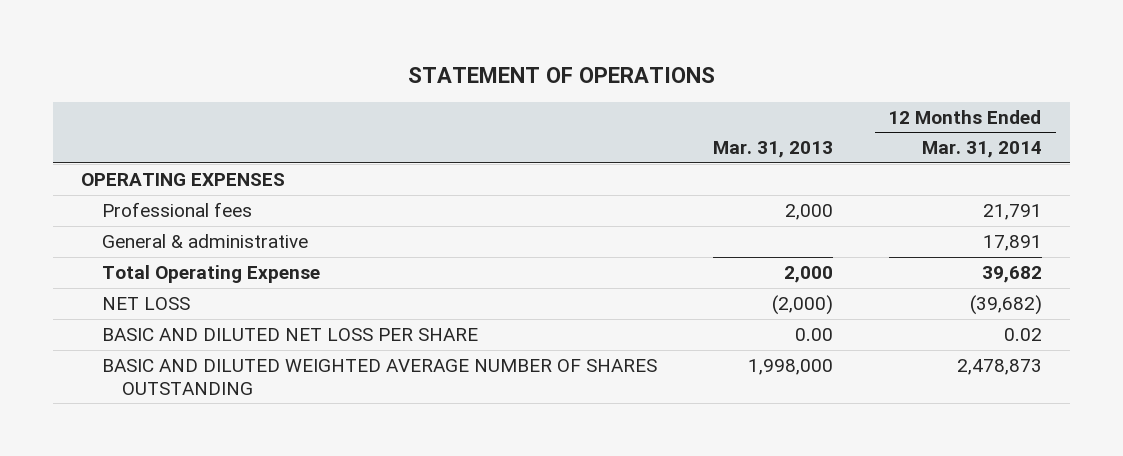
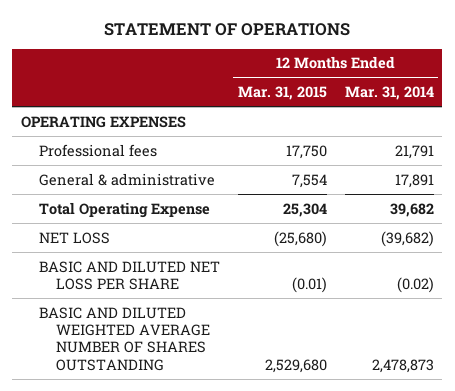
- | Mar. 31, 2013 | 12 Months Ended Mar. 31, 2014
+ | 12 Months Ended Mar. 31, 2015 | 12 Months Ended Mar. 31, 2014
- BASIC AND DILUTED NET LOSS PER SHARE | 0.00 | 0.02
+ BASIC AND DILUTED NET LOSS PER SHARE | (0.01) | (0.02)

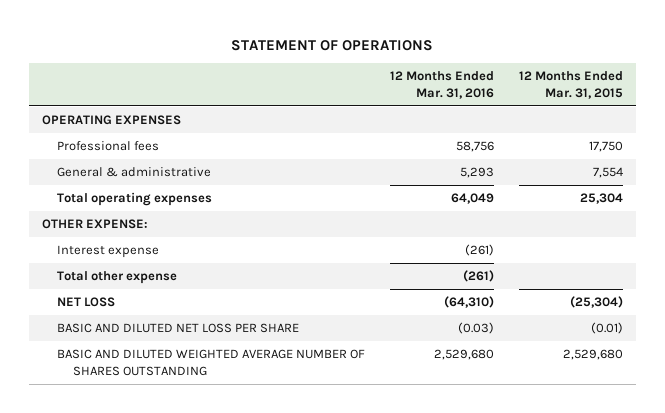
- | 12 Months Ended Mar. 31, 2015 | 12 Months Ended Mar. 31, 2014
+ | 12 Months Ended Mar. 31, 2016 | 12 Months Ended Mar. 31, 2015
- Total Operating Expense | 25,304 | 39,682
- NET LOSS | (25,680) | (39,682)
+ Total operating expenses | 64,049 | 25,304
+ OTHER EXPENSE:
+ Interest expense | (261) |
+ Total other expense | (261) |
+ NET LOSS | (64,310) | (25,304)

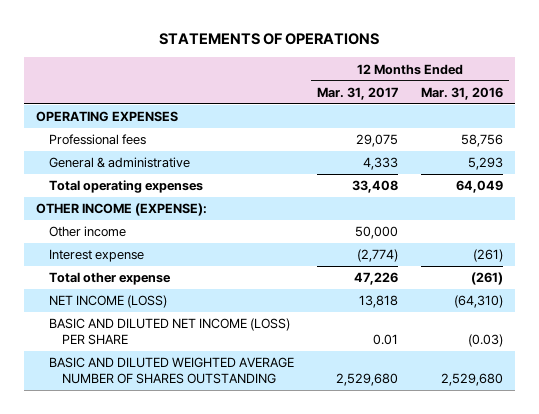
- STATEMENT OF OPERATIONS
+ STATEMENTS OF OPERATIONS
- | 12 Months Ended Mar. 31, 2016 | 12 Months Ended Mar. 31, 2015
+ | 12 Months Ended Mar. 31, 2017 | 12 Months Ended Mar. 31, 2016
- OTHER EXPENSE:
+ OTHER INCOME (EXPENSE):
+ Other income | 50,000 |
- NET LOSS | (64,310) | (25,304)
- BASIC AND DILUTED NET LOSS PER SHARE | (0.03) | (0.01)
+ NET INCOME (LOSS) | 13,818 | (64,310)
+ BASIC AND DILUTED NET INCOME (LOSS) PER SHARE | 0.01 | (0.03)

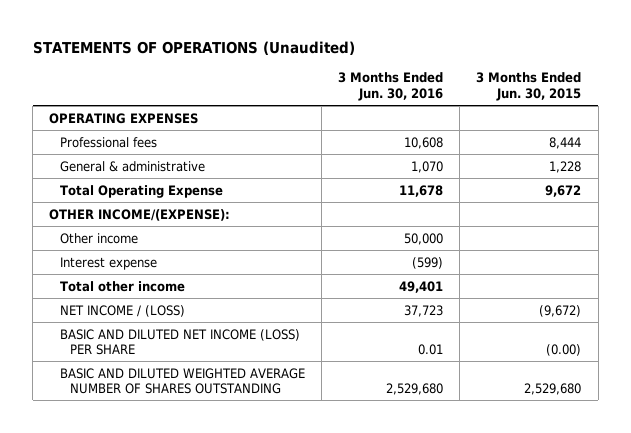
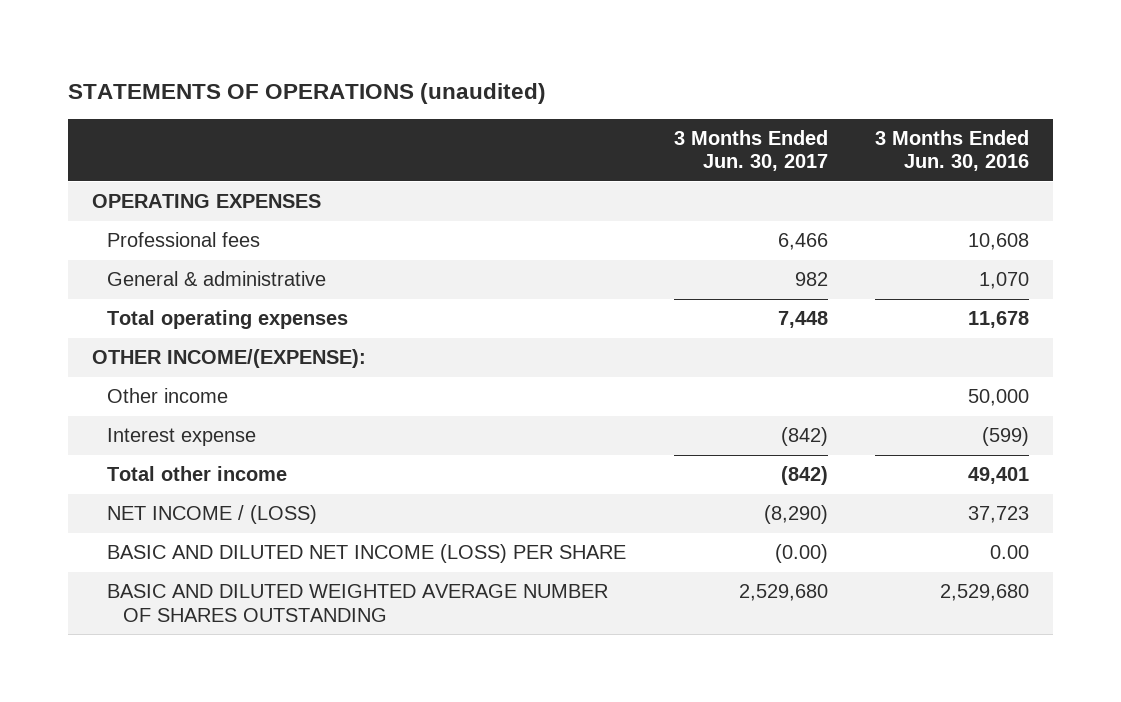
- STATEMENTS OF OPERATIONS (Unaudited)
+ STATEMENTS OF OPERATIONS (unaudited)
- | 3 Months Ended Jun. 30, 2016 | 3 Months Ended Jun. 30, 2015
+ | 3 Months Ended Jun. 30, 2017 | 3 Months Ended Jun. 30, 2016
- Total Operating Expense | 11,678 | 9,672
+ Total operating expenses | 7,448 | 11,678
- BASIC AND DILUTED NET INCOME (LOSS) PER SHARE | 0.01 | (0.00)
+ BASIC AND DILUTED NET INCOME (LOSS) PER SHARE | (0.00) | 0.00

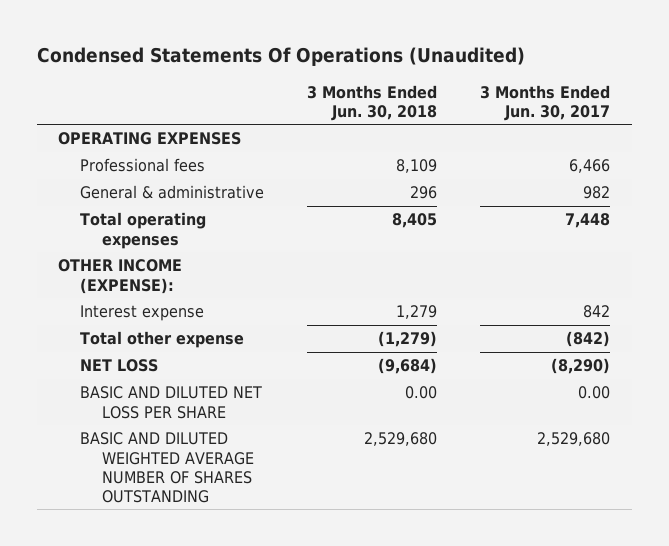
- STATEMENTS OF OPERATIONS (unaudited)
+ Condensed Statements Of Operations (Unaudited)
- | 3 Months Ended Jun. 30, 2017 | 3 Months Ended Jun. 30, 2016
+ | 3 Months Ended Jun. 30, 2018 | 3 Months Ended Jun. 30, 2017
- OTHER INCOME/(EXPENSE):
- Other income | | 50,000
- Interest expense | (842) | (599)
- Total other income | (842) | 49,401
- NET INCOME / (LOSS) | (8,290) | 37,723
- BASIC AND DILUTED NET INCOME (LOSS) PER SHARE | (0.00) | 0.00
+ OTHER INCOME (EXPENSE):
+ Interest expense | 1,279 | 842
+ Total other expense | (1,279) | (842)
+ NET LOSS | (9,684) | (8,290)
+ BASIC AND DILUTED NET LOSS PER SHARE | 0.00 | 0.00

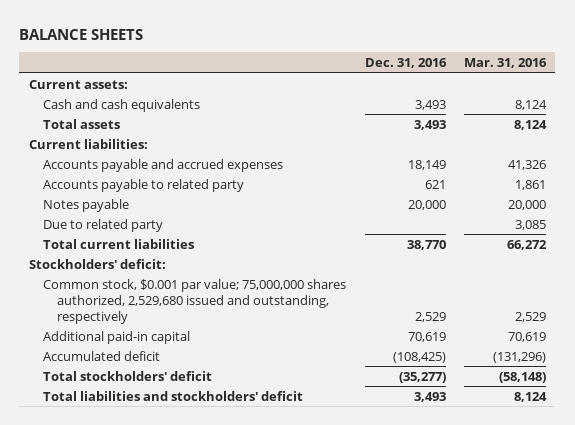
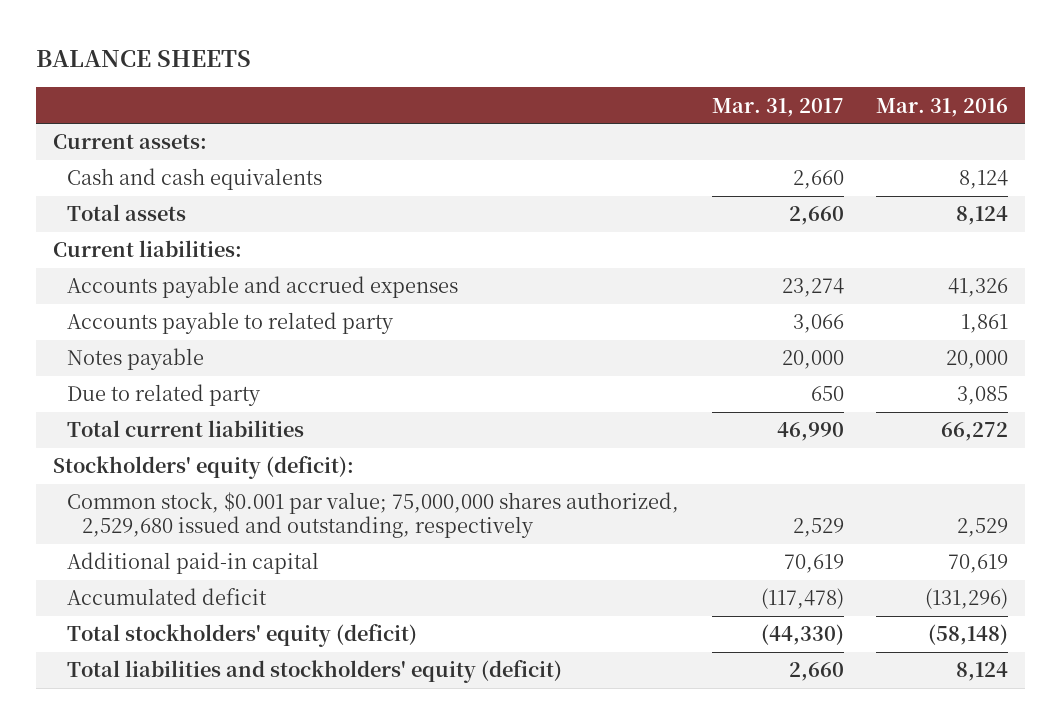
- | Dec. 31, 2016 | Mar. 31, 2016
+ | Mar. 31, 2017 | Mar. 31, 2016
- Stockholders' deficit:
+ Stockholders' equity (deficit):
- Total stockholders' deficit | (35,277) | (58,148)
- Total liabilities and stockholders' deficit | 3,493 | 8,124
+ Total stockholders' equity (deficit) | (44,330) | (58,148)
+ Total liabilities and stockholders' equity (deficit) | 2,660 | 8,124

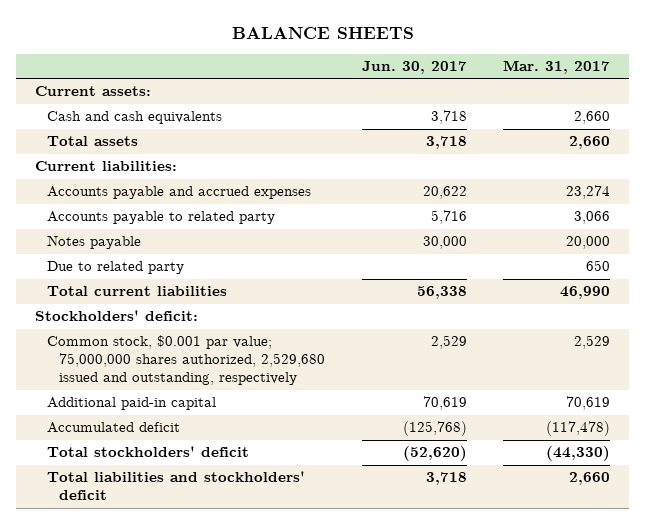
- | Mar. 31, 2017 | Mar. 31, 2016
+ | Jun. 30, 2017 | Mar. 31, 2017
- Stockholders' equity (deficit):
+ Stockholders' deficit:
- Total stockholders' equity (deficit) | (44,330) | (58,148)
- Total liabilities and stockholders' equity (deficit) | 2,660 | 8,124
+ Total stockholders' deficit | (52,620) | (44,330)
+ Total liabilities and stockholders' deficit | 3,718 | 2,660

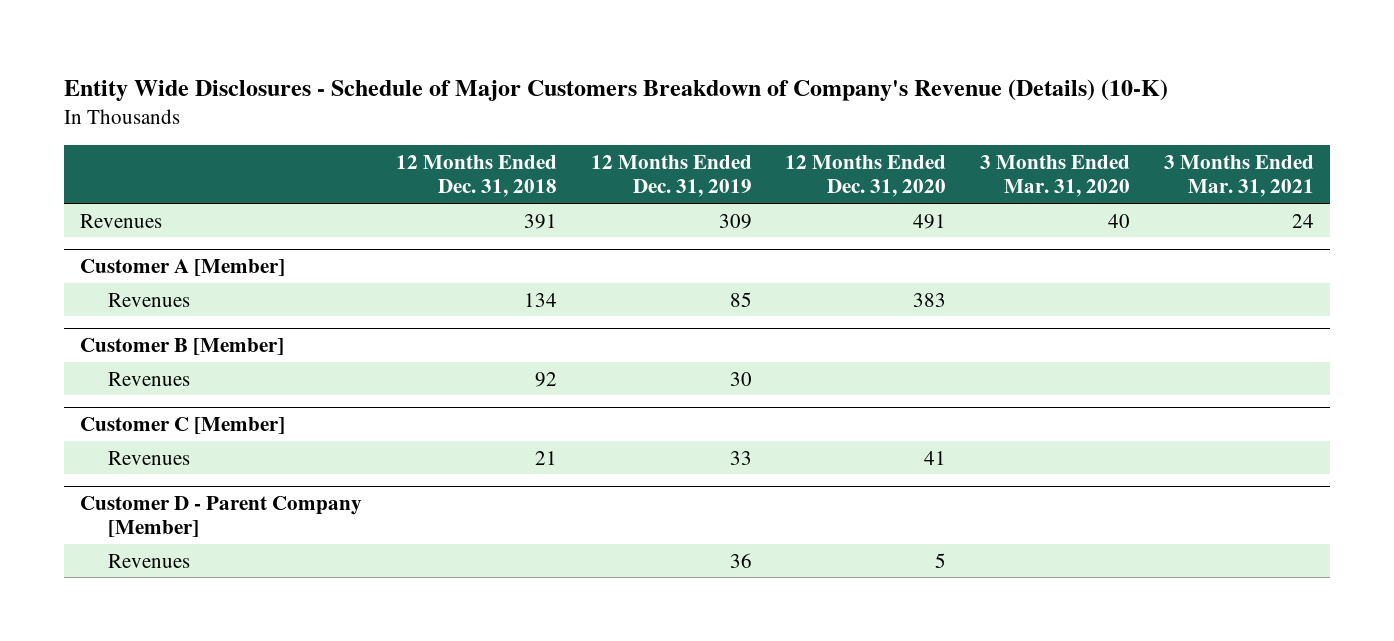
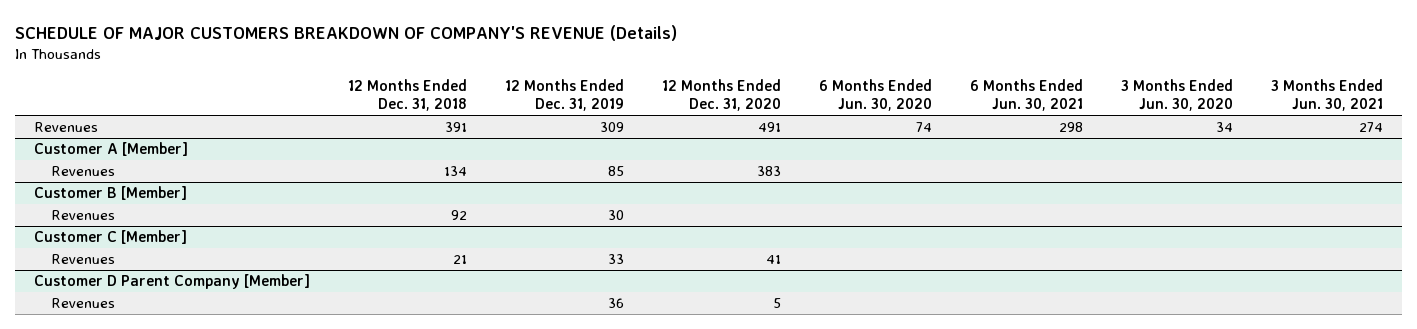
- Entity Wide Disclosures - Schedule of Major Customers Breakdown of Company's Revenue (Details) (10-K)
+ SCHEDULE OF MAJOR CUSTOMERS BREAKDOWN OF COMPANY'S REVENUE (Details)
- | 12 Months Ended Dec. 31, 2018 | 12 Months Ended Dec. 31, 2019 | 12 Months Ended Dec. 31, 2020 | 3 Months Ended Mar. 31, 2020 | 3 Months Ended Mar. 31, 2021
+ | 12 Months Ended Dec. 31, 2018 | 12 Months Ended Dec. 31, 2019 | 12 Months Ended Dec. 31, 2020 | 6 Months Ended Jun. 30, 2020 | 6 Months Ended Jun. 30, 2021 | 3 Months Ended Jun. 30, 2020 | 3 Months Ended Jun. 30, 2021
- Customer D - Parent Company [Member]
+ Customer D Parent Company [Member]

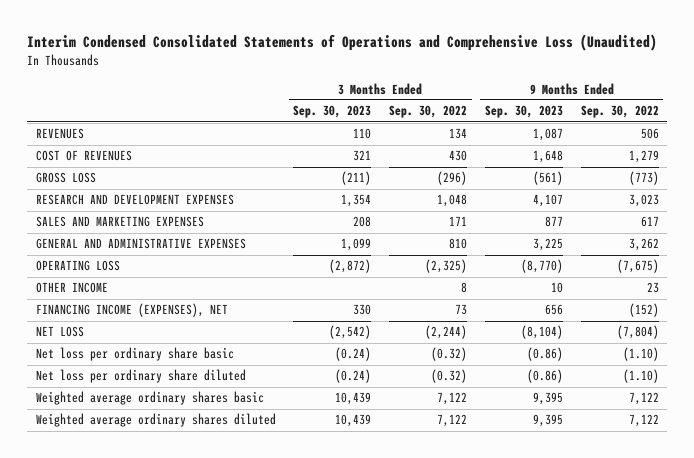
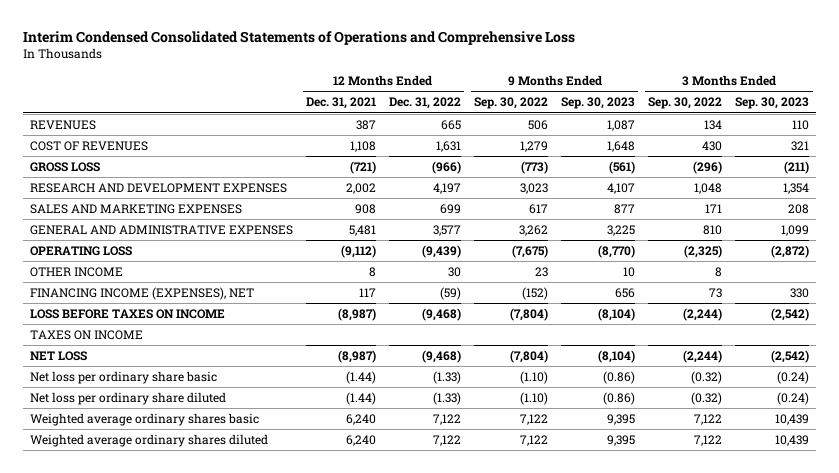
- Interim Condensed Consolidated Statements of Operations and Comprehensive Loss (Unaudited)
+ Interim Condensed Consolidated Statements of Operations and Comprehensive Loss
- | 3 Months Ended Sep. 30, 2023 | 3 Months Ended Sep. 30, 2022 | 9 Months Ended Sep. 30, 2023 | 9 Months Ended Sep. 30, 2022
+ | 12 Months Ended Dec. 31, 2021 | 12 Months Ended Dec. 31, 2022 | 9 Months Ended Sep. 30, 2022 | 9 Months Ended Sep. 30, 2023 | 3 Months Ended Sep. 30, 2022 | 3 Months Ended Sep. 30, 2023
+ LOSS BEFORE TAXES ON INCOME | (8,987) | (9,468) | (7,804) | (8,104) | (2,244) | (2,542)
+ TAXES ON INCOME

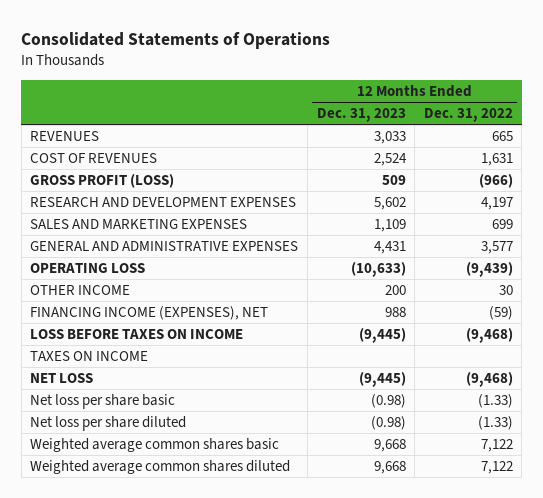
- Interim Condensed Consolidated Statements of Operations and Comprehensive Loss
+ Consolidated Statements of Operations
- | 12 Months Ended Dec. 31, 2021 | 12 Months Ended Dec. 31, 2022 | 9 Months Ended Sep. 30, 2022 | 9 Months Ended Sep. 30, 2023 | 3 Months Ended Sep. 30, 2022 | 3 Months Ended Sep. 30, 2023
+ | 12 Months Ended Dec. 31, 2023 | 12 Months Ended Dec. 31, 2022
- GROSS LOSS | (721) | (966) | (773) | (561) | (296) | (211)
+ GROSS PROFIT (LOSS) | 509 | (966)
- Net loss per ordinary share basic | (1.44) | (1.33) | (1.10) | (0.86) | (0.32) | (0.24)
- Net loss per ordinary share diluted | (1.44) | (1.33) | (1.10) | (0.86) | (0.32) | (0.24)
- Weighted average ordinary shares basic | 6,240 | 7,122 | 7,122 | 9,395 | 7,122 | 10,439
- Weighted average ordinary shares diluted | 6,240 | 7,122 | 7,122 | 9,395 | 7,122 | 10,439
+ Net loss per share basic | (0.98) | (1.33)
+ Net loss per share diluted | (0.98) | (1.33)
+ Weighted average common shares basic | 9,668 | 7,122
+ Weighted average common shares diluted | 9,668 | 7,122

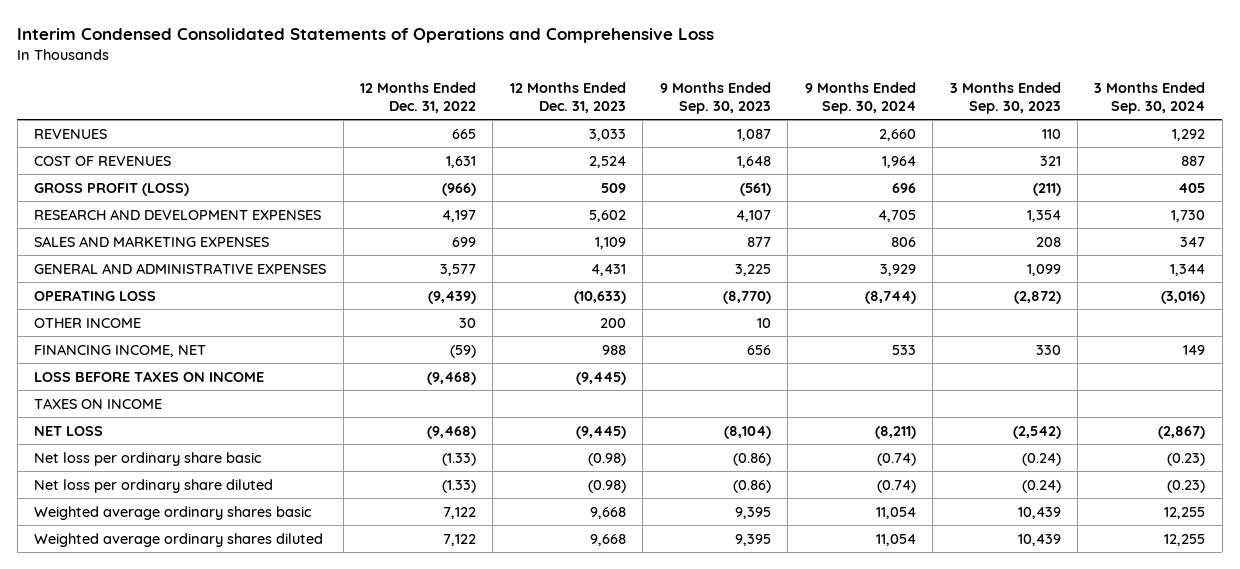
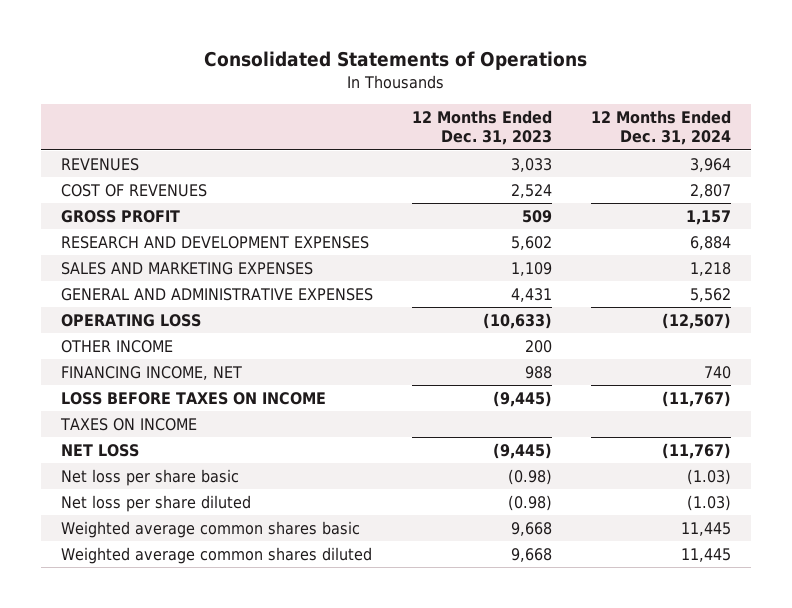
- Interim Condensed Consolidated Statements of Operations and Comprehensive Loss
+ Consolidated Statements of Operations
- | 12 Months Ended Dec. 31, 2022 | 12 Months Ended Dec. 31, 2023 | 9 Months Ended Sep. 30, 2023 | 9 Months Ended Sep. 30, 2024 | 3 Months Ended Sep. 30, 2023 | 3 Months Ended Sep. 30, 2024
+ | 12 Months Ended Dec. 31, 2023 | 12 Months Ended Dec. 31, 2024
- GROSS PROFIT (LOSS) | (966) | 509 | (561) | 696 | (211) | 405
+ GROSS PROFIT | 509 | 1,157
- Net loss per ordinary share basic | (1.33) | (0.98) | (0.86) | (0.74) | (0.24) | (0.23)
- Net loss per ordinary share diluted | (1.33) | (0.98) | (0.86) | (0.74) | (0.24) | (0.23)
- Weighted average ordinary shares basic | 7,122 | 9,668 | 9,395 | 11,054 | 10,439 | 12,255
- Weighted average ordinary shares diluted | 7,122 | 9,668 | 9,395 | 11,054 | 10,439 | 12,255
+ Net loss per share basic | (0.98) | (1.03)
+ Net loss per share diluted | (0.98) | (1.03)
+ Weighted average common shares basic | 9,668 | 11,445
+ Weighted average common shares diluted | 9,668 | 11,445

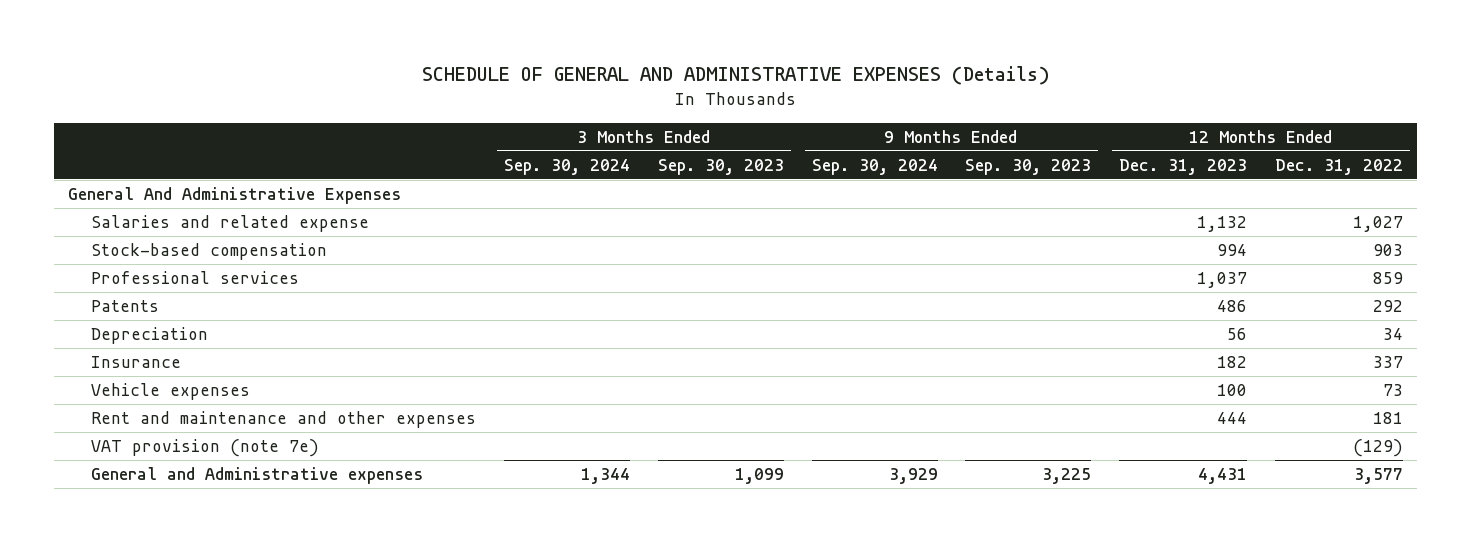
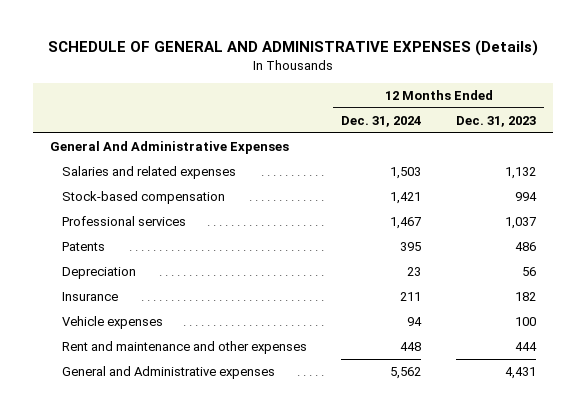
- | 3 Months Ended Sep. 30, 2024 | 3 Months Ended Sep. 30, 2023 | 9 Months Ended Sep. 30, 2024 | 9 Months Ended Sep. 30, 2023 | 12 Months Ended Dec. 31, 2023 | 12 Months Ended Dec. 31, 2022
+ | 12 Months Ended Dec. 31, 2024 | 12 Months Ended Dec. 31, 2023
- Salaries and related expense | | | | | 1,132 | 1,027
+ Salaries and related expenses | 1,503 | 1,132
- VAT provision (note 7e) | | | | | | (129)

